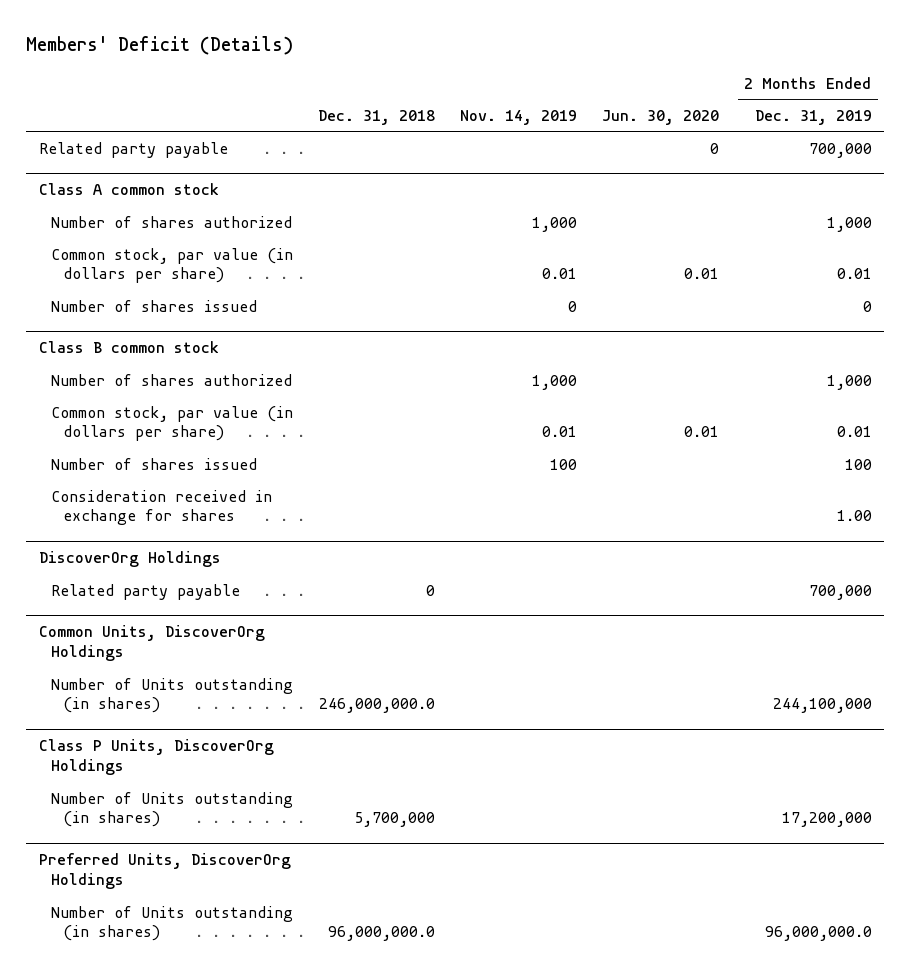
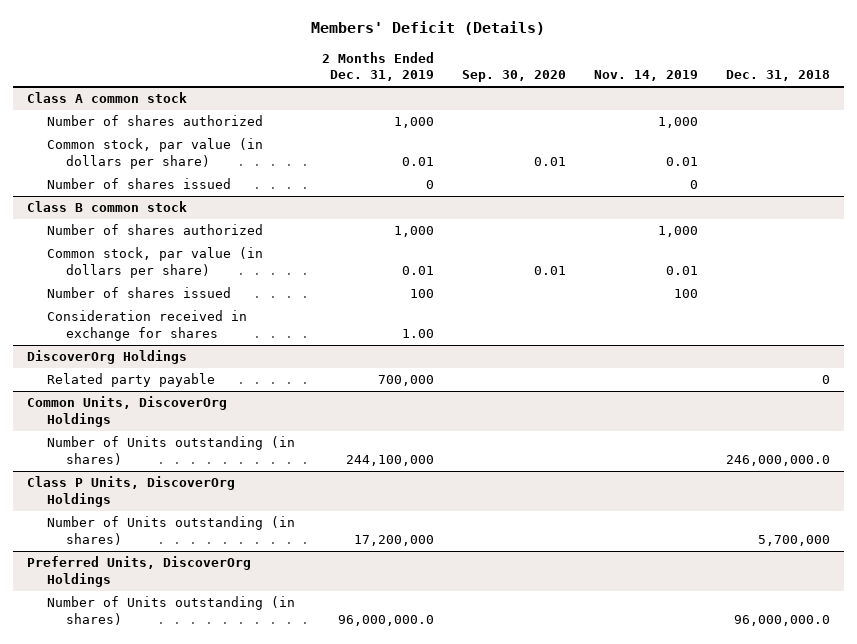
- | Dec. 31, 2018 | Nov. 14, 2019 | Jun. 30, 2020 | 2 Months Ended Dec. 31, 2019
+ | 2 Months Ended Dec. 31, 2019 | Sep. 30, 2020 | Nov. 14, 2019 | Dec. 31, 2018
- Related party payable | | | 0 | 700,000

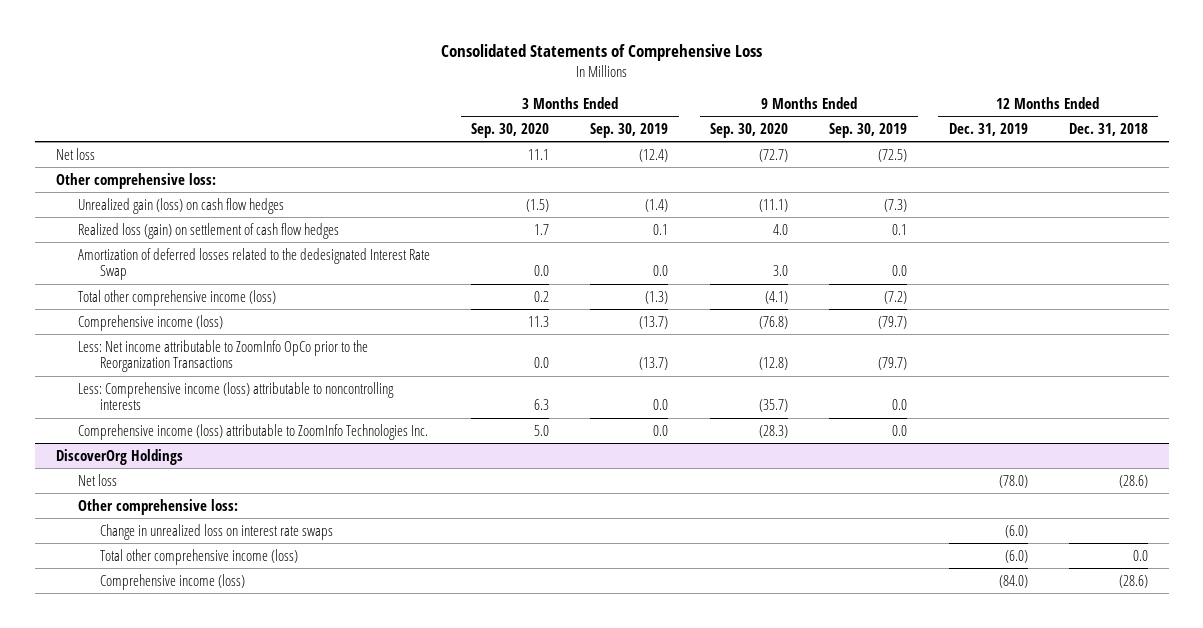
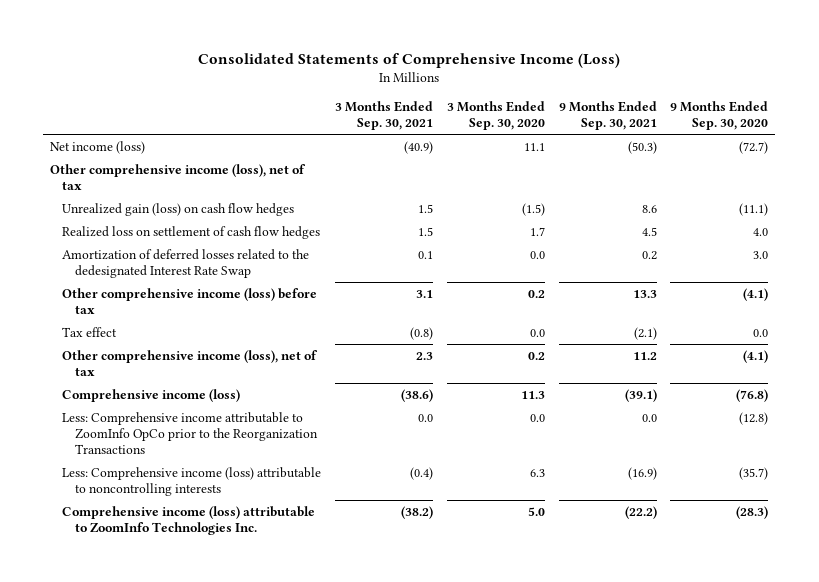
- Consolidated Statements of Comprehensive Loss
+ Consolidated Statements of Comprehensive Income (Loss)
- | 3 Months Ended Sep. 30, 2020 | 3 Months Ended Sep. 30, 2019 | 9 Months Ended Sep. 30, 2020 | 9 Months Ended Sep. 30, 2019 | 12 Months Ended Dec. 31, 2019 | 12 Months Ended Dec. 31, 2018
+ | 3 Months Ended Sep. 30, 2021 | 3 Months Ended Sep. 30, 2020 | 9 Months Ended Sep. 30, 2021 | 9 Months Ended Sep. 30, 2020
- Net loss | 11.1 | (12.4) | (72.7) | (72.5) | |
- Other comprehensive loss:
+ Net income (loss) | (40.9) | 11.1 | (50.3) | (72.7)
+ Other comprehensive income (loss), net of tax
- Realized loss (gain) on settlement of cash flow hedges | 1.7 | 0.1 | 4.0 | 0.1 | |
+ Realized loss on settlement of cash flow hedges | 1.5 | 1.7 | 4.5 | 4.0
- Total other comprehensive income (loss) | 0.2 | (1.3) | (4.1) | (7.2) | |
+ Other comprehensive income (loss) before tax | 3.1 | 0.2 | 13.3 | (4.1)
+ Tax effect | (0.8) | 0.0 | (2.1) | 0.0
+ Other comprehensive income (loss), net of tax | 2.3 | 0.2 | 11.2 | (4.1)
- Less: Net income attributable to ZoomInfo OpCo prior to the Reorganization Transactions | 0.0 | (13.7) | (12.8) | (79.7) | |
+ Less: Comprehensive income attributable to ZoomInfo OpCo prior to the Reorganization Transactions | 0.0 | 0.0 | 0.0 | (12.8)
- DiscoverOrg Holdings
- Net loss | | | | | (78.0) | (28.6)
- Other comprehensive loss:
- Change in unrealized loss on interest rate swaps | | | | | (6.0) |
- Total other comprehensive income (loss) | | | | | (6.0) | 0.0
- Comprehensive income (loss) | | | | | (84.0) | (28.6)

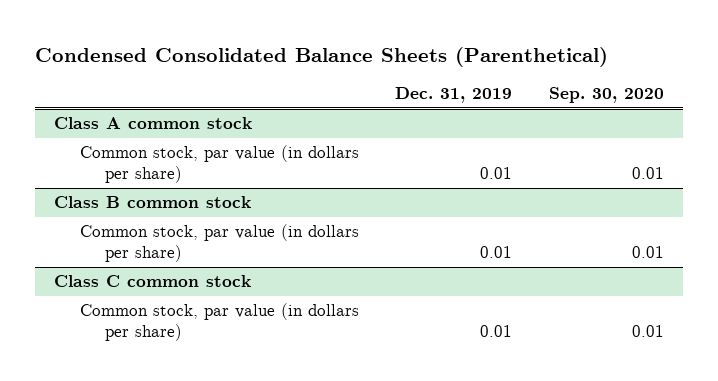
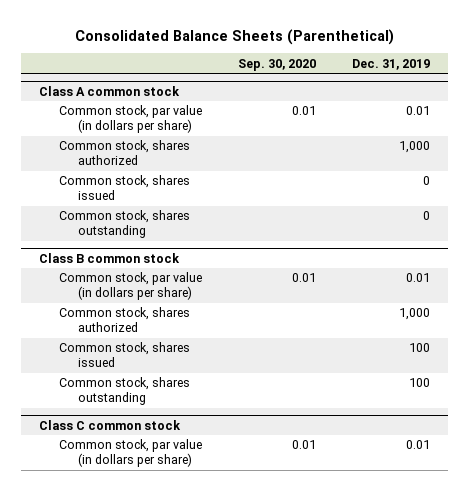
- Condensed Consolidated Balance Sheets (Parenthetical)
+ Consolidated Balance Sheets (Parenthetical)
- | Dec. 31, 2019 | Sep. 30, 2020
+ | Sep. 30, 2020 | Dec. 31, 2019
@ Class A common stock
+ Common stock, shares authorized | | 1,000
+ Common stock, shares issued | | 0
+ Common stock, shares outstanding | | 0
@ Class B common stock
+ Common stock, shares authorized | | 1,000
+ Common stock, shares issued | | 100
+ Common stock, shares outstanding | | 100

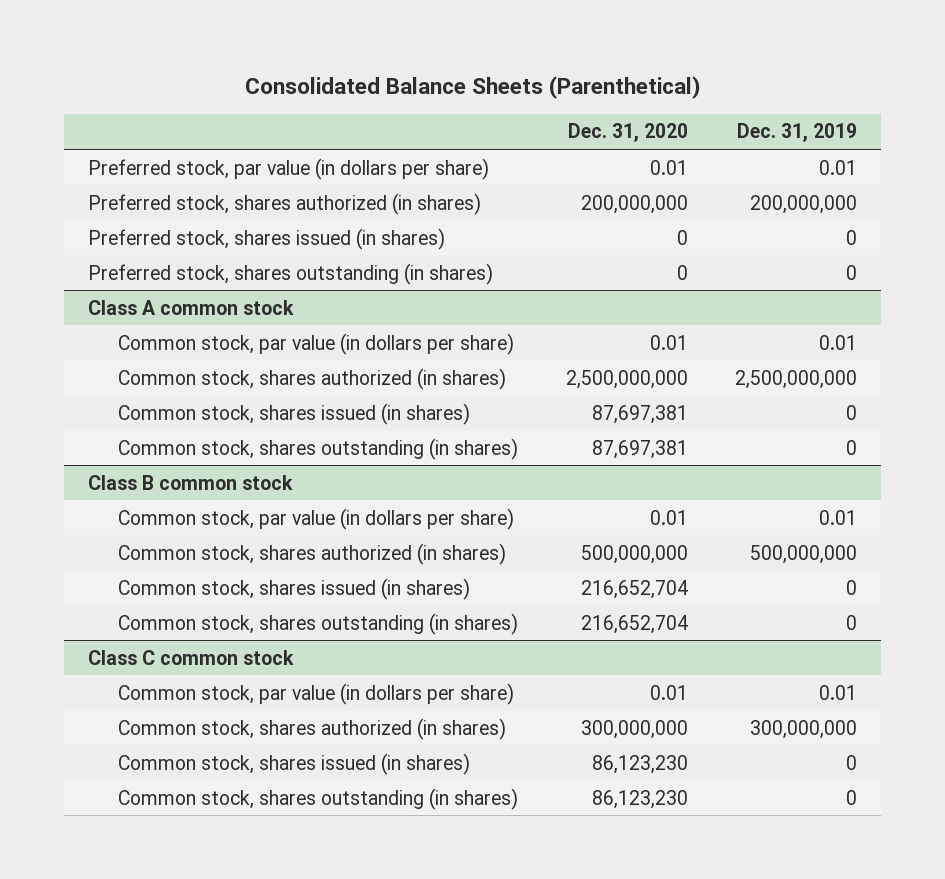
- | Sep. 30, 2020 | Dec. 31, 2019
+ | Dec. 31, 2020 | Dec. 31, 2019
+ Preferred stock, par value (in dollars per share) | 0.01 | 0.01
+ Preferred stock, shares authorized (in shares) | 200,000,000 | 200,000,000
+ Preferred stock, shares issued (in shares) | 0 | 0
+ Preferred stock, shares outstanding (in shares) | 0 | 0
@ Class A common stock
- Common stock, shares authorized | | 1,000
- Common stock, shares issued | | 0
- Common stock, shares outstanding | | 0
+ Common stock, shares authorized (in shares) | 2,500,000,000 | 2,500,000,000
+ Common stock, shares issued (in shares) | 87,697,381 | 0
+ Common stock, shares outstanding (in shares) | 87,697,381 | 0
@ Class B common stock
- Common stock, shares authorized | | 1,000
- Common stock, shares issued | | 100
- Common stock, shares outstanding | | 100
+ Common stock, shares authorized (in shares) | 500,000,000 | 500,000,000
+ Common stock, shares issued (in shares) | 216,652,704 | 0
+ Common stock, shares outstanding (in shares) | 216,652,704 | 0
@ Class C common stock
+ Common stock, shares authorized (in shares) | 300,000,000 | 300,000,000
+ Common stock, shares issued (in shares) | 86,123,230 | 0
+ Common stock, shares outstanding (in shares) | 86,123,230 | 0

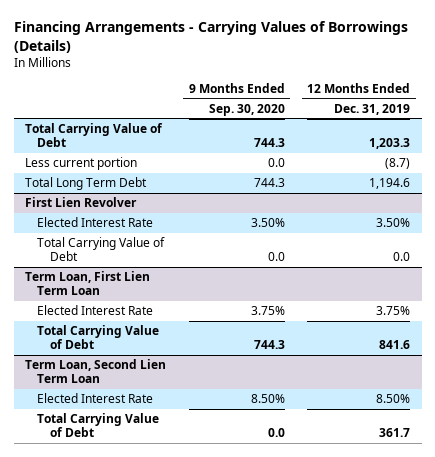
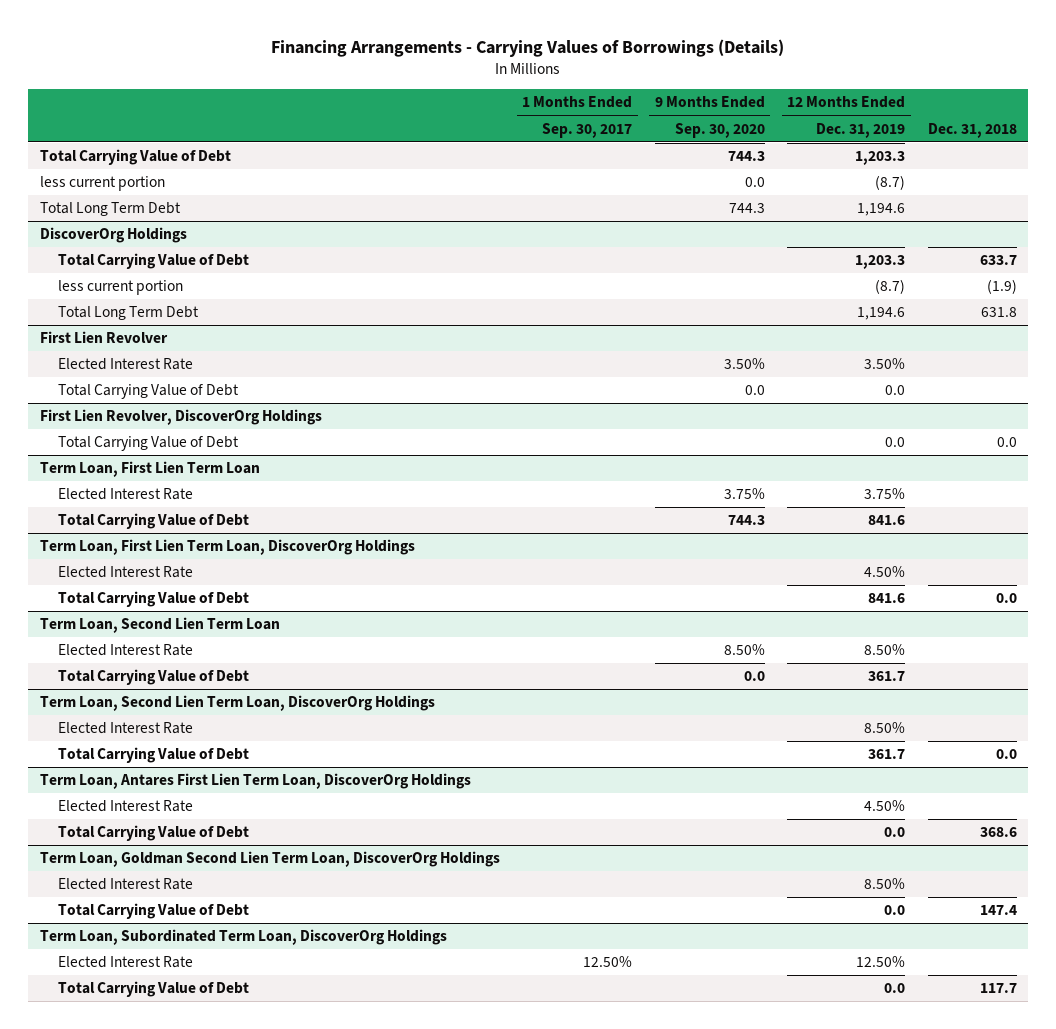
- | 9 Months Ended Sep. 30, 2020 | 12 Months Ended Dec. 31, 2019
+ | 1 Months Ended Sep. 30, 2017 | 9 Months Ended Sep. 30, 2020 | 12 Months Ended Dec. 31, 2019 | Dec. 31, 2018
- Less current portion | 0.0 | (8.7)
+ less current portion | | 0.0 | (8.7) |
+ DiscoverOrg Holdings
+ Total Carrying Value of Debt | | | 1,203.3 | 633.7
+ less current portion | | | (8.7) | (1.9)
+ Total Long Term Debt | | | 1,194.6 | 631.8
+ First Lien Revolver, DiscoverOrg Holdings
+ Total Carrying Value of Debt | | | 0.0 | 0.0
+ Term Loan, First Lien Term Loan, DiscoverOrg Holdings
+ Elected Interest Rate | | | 4.50% |
+ Total Carrying Value of Debt | | | 841.6 | 0.0
+ Term Loan, Second Lien Term Loan, DiscoverOrg Holdings
+ Elected Interest Rate | | | 8.50% |
+ Total Carrying Value of Debt | | | 361.7 | 0.0
+ Term Loan, Antares First Lien Term Loan, DiscoverOrg Holdings
+ Elected Interest Rate | | | 4.50% |
+ Total Carrying Value of Debt | | | 0.0 | 368.6
+ Term Loan, Goldman Second Lien Term Loan, DiscoverOrg Holdings
+ Elected Interest Rate | | | 8.50% |
+ Total Carrying Value of Debt | | | 0.0 | 147.4
+ Term Loan, Subordinated Term Loan, DiscoverOrg Holdings
+ Elected Interest Rate | 12.50% | | 12.50% |
+ Total Carrying Value of Debt | | | 0.0 | 117.7

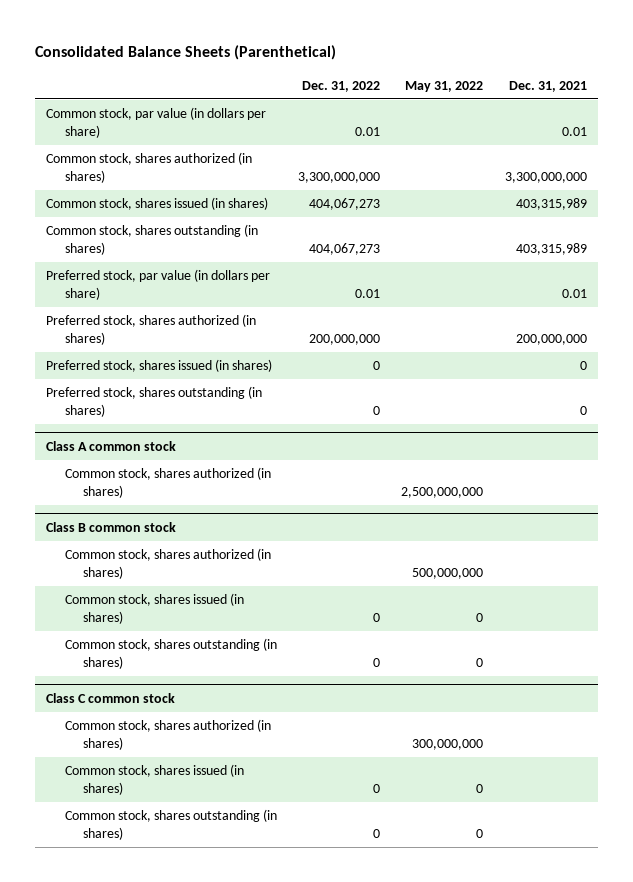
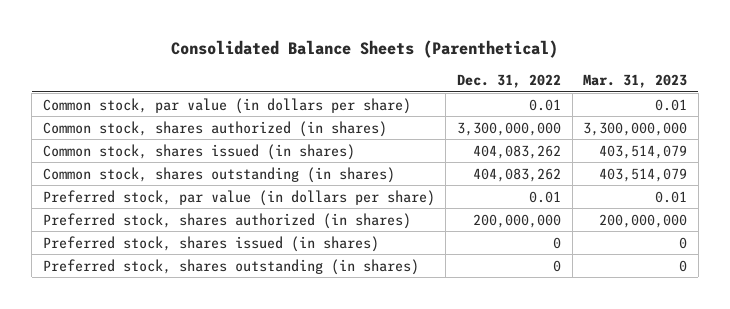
- | Dec. 31, 2022 | May 31, 2022 | Dec. 31, 2021
+ | Dec. 31, 2022 | Mar. 31, 2023
- Common stock, shares issued (in shares) | 404,067,273 | | 403,315,989
- Common stock, shares outstanding (in shares) | 404,067,273 | | 403,315,989
+ Common stock, shares issued (in shares) | 404,083,262 | 403,514,079
+ Common stock, shares outstanding (in shares) | 404,083,262 | 403,514,079
- Class A common stock
- Common stock, shares authorized (in shares) | | 2,500,000,000 |
- Class B common stock
- Common stock, shares authorized (in shares) | | 500,000,000 |
- Common stock, shares issued (in shares) | 0 | 0 |
- Common stock, shares outstanding (in shares) | 0 | 0 |
- Class C common stock
- Common stock, shares authorized (in shares) | | 300,000,000 |
- Common stock, shares issued (in shares) | 0 | 0 |
- Common stock, shares outstanding (in shares) | 0 | 0 |

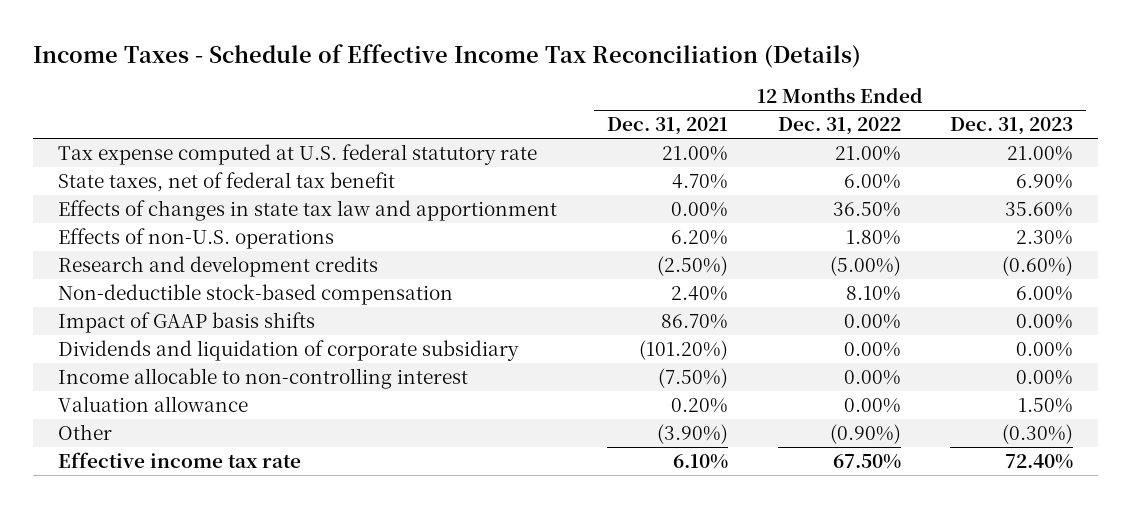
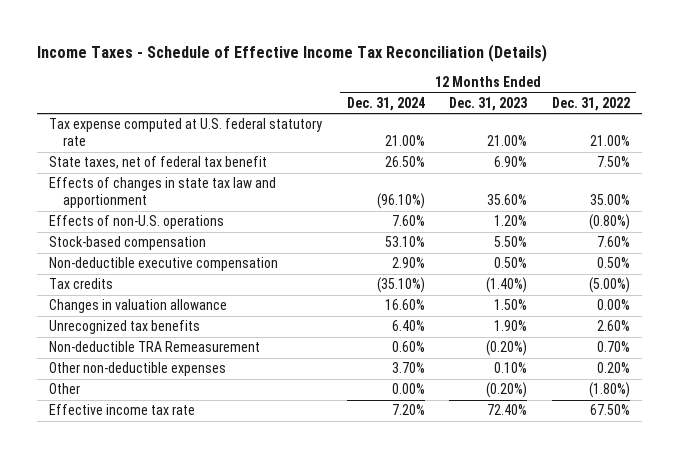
- | 12 Months Ended Dec. 31, 2021 | 12 Months Ended Dec. 31, 2022 | 12 Months Ended Dec. 31, 2023
+ | 12 Months Ended Dec. 31, 2024 | 12 Months Ended Dec. 31, 2023 | 12 Months Ended Dec. 31, 2022
- State taxes, net of federal tax benefit | 4.70% | 6.00% | 6.90%
- Effects of changes in state tax law and apportionment | 0.00% | 36.50% | 35.60%
- Effects of non-U.S. operations | 6.20% | 1.80% | 2.30%
- Research and development credits | (2.50%) | (5.00%) | (0.60%)
- Non-deductible stock-based compensation | 2.40% | 8.10% | 6.00%
- Impact of GAAP basis shifts | 86.70% | 0.00% | 0.00%
- Dividends and liquidation of corporate subsidiary | (101.20%) | 0.00% | 0.00%
- Income allocable to non-controlling interest | (7.50%) | 0.00% | 0.00%
- Valuation allowance | 0.20% | 0.00% | 1.50%
- Other | (3.90%) | (0.90%) | (0.30%)
+ State taxes, net of federal tax benefit | 26.50% | 6.90% | 7.50%
+ Effects of changes in state tax law and apportionment | (96.10%) | 35.60% | 35.00%
+ Effects of non-U.S. operations | 7.60% | 1.20% | (0.80%)
+ Stock-based compensation | 53.10% | 5.50% | 7.60%
+ Non-deductible executive compensation | 2.90% | 0.50% | 0.50%
+ Tax credits | (35.10%) | (1.40%) | (5.00%)
+ Changes in valuation allowance | 16.60% | 1.50% | 0.00%
+ Unrecognized tax benefits | 6.40% | 1.90% | 2.60%
+ Non-deductible TRA Remeasurement | 0.60% | (0.20%) | 0.70%
+ Other non-deductible expenses | 3.70% | 0.10% | 0.20%
+ Other | 0.00% | (0.20%) | (1.80%)

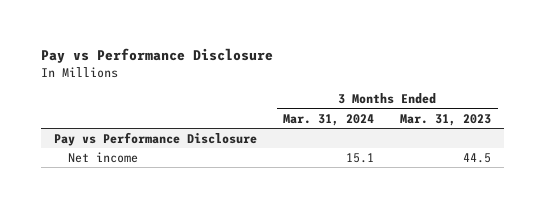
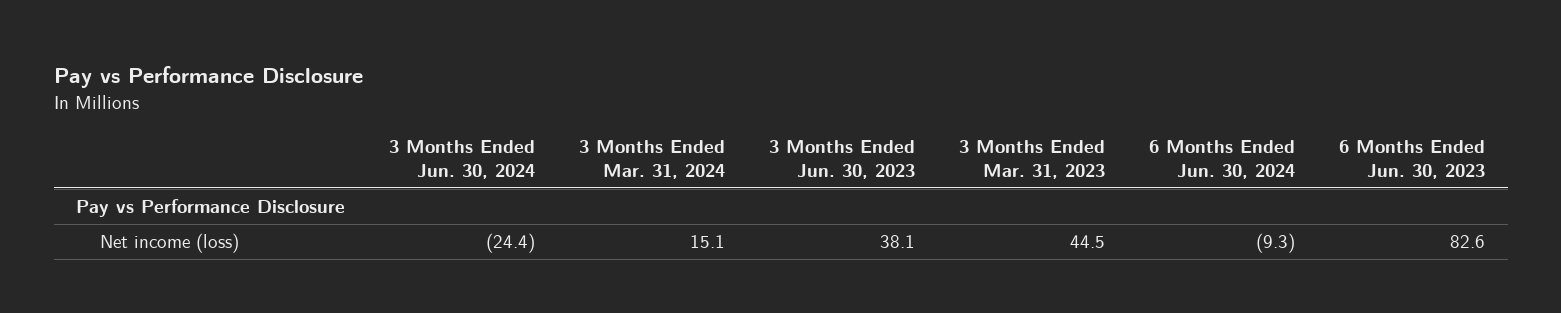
- | 3 Months Ended Mar. 31, 2024 | 3 Months Ended Mar. 31, 2023
+ | 3 Months Ended Jun. 30, 2024 | 3 Months Ended Mar. 31, 2024 | 3 Months Ended Jun. 30, 2023 | 3 Months Ended Mar. 31, 2023 | 6 Months Ended Jun. 30, 2024 | 6 Months Ended Jun. 30, 2023
- Net income | 15.1 | 44.5
+ Net income (loss) | (24.4) | 15.1 | 38.1 | 44.5 | (9.3) | 82.6

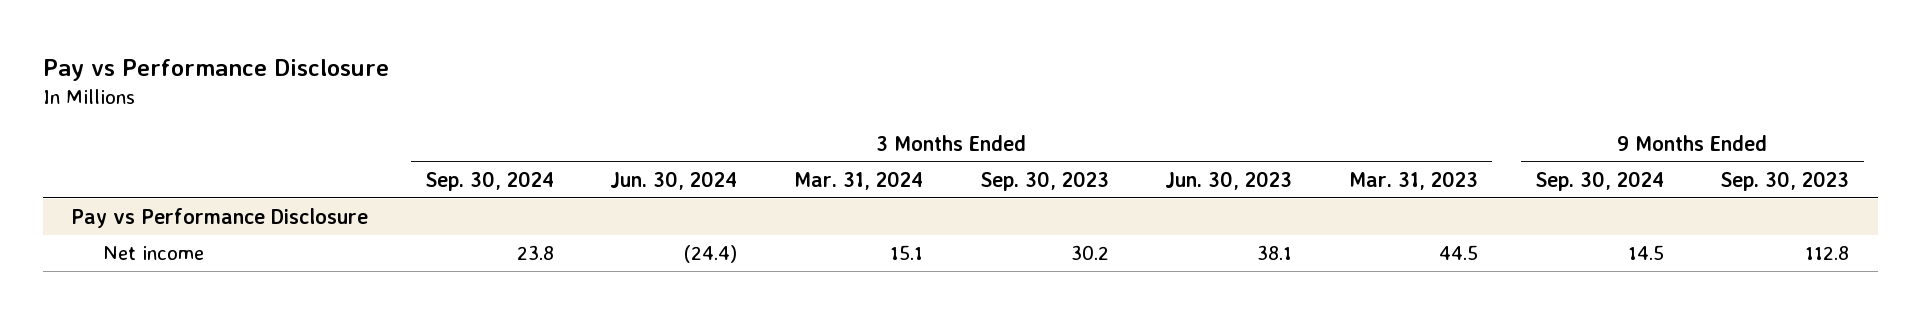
- | 3 Months Ended Jun. 30, 2024 | 3 Months Ended Mar. 31, 2024 | 3 Months Ended Jun. 30, 2023 | 3 Months Ended Mar. 31, 2023 | 6 Months Ended Jun. 30, 2024 | 6 Months Ended Jun. 30, 2023
+ | 3 Months Ended Sep. 30, 2024 | 3 Months Ended Jun. 30, 2024 | 3 Months Ended Mar. 31, 2024 | 3 Months Ended Sep. 30, 2023 | 3 Months Ended Jun. 30, 2023 | 3 Months Ended Mar. 31, 2023 | 9 Months Ended Sep. 30, 2024 | 9 Months Ended Sep. 30, 2023
- Net income (loss) | (24.4) | 15.1 | 38.1 | 44.5 | (9.3) | 82.6
+ Net income | 23.8 | (24.4) | 15.1 | 30.2 | 38.1 | 44.5 | 14.5 | 112.8

